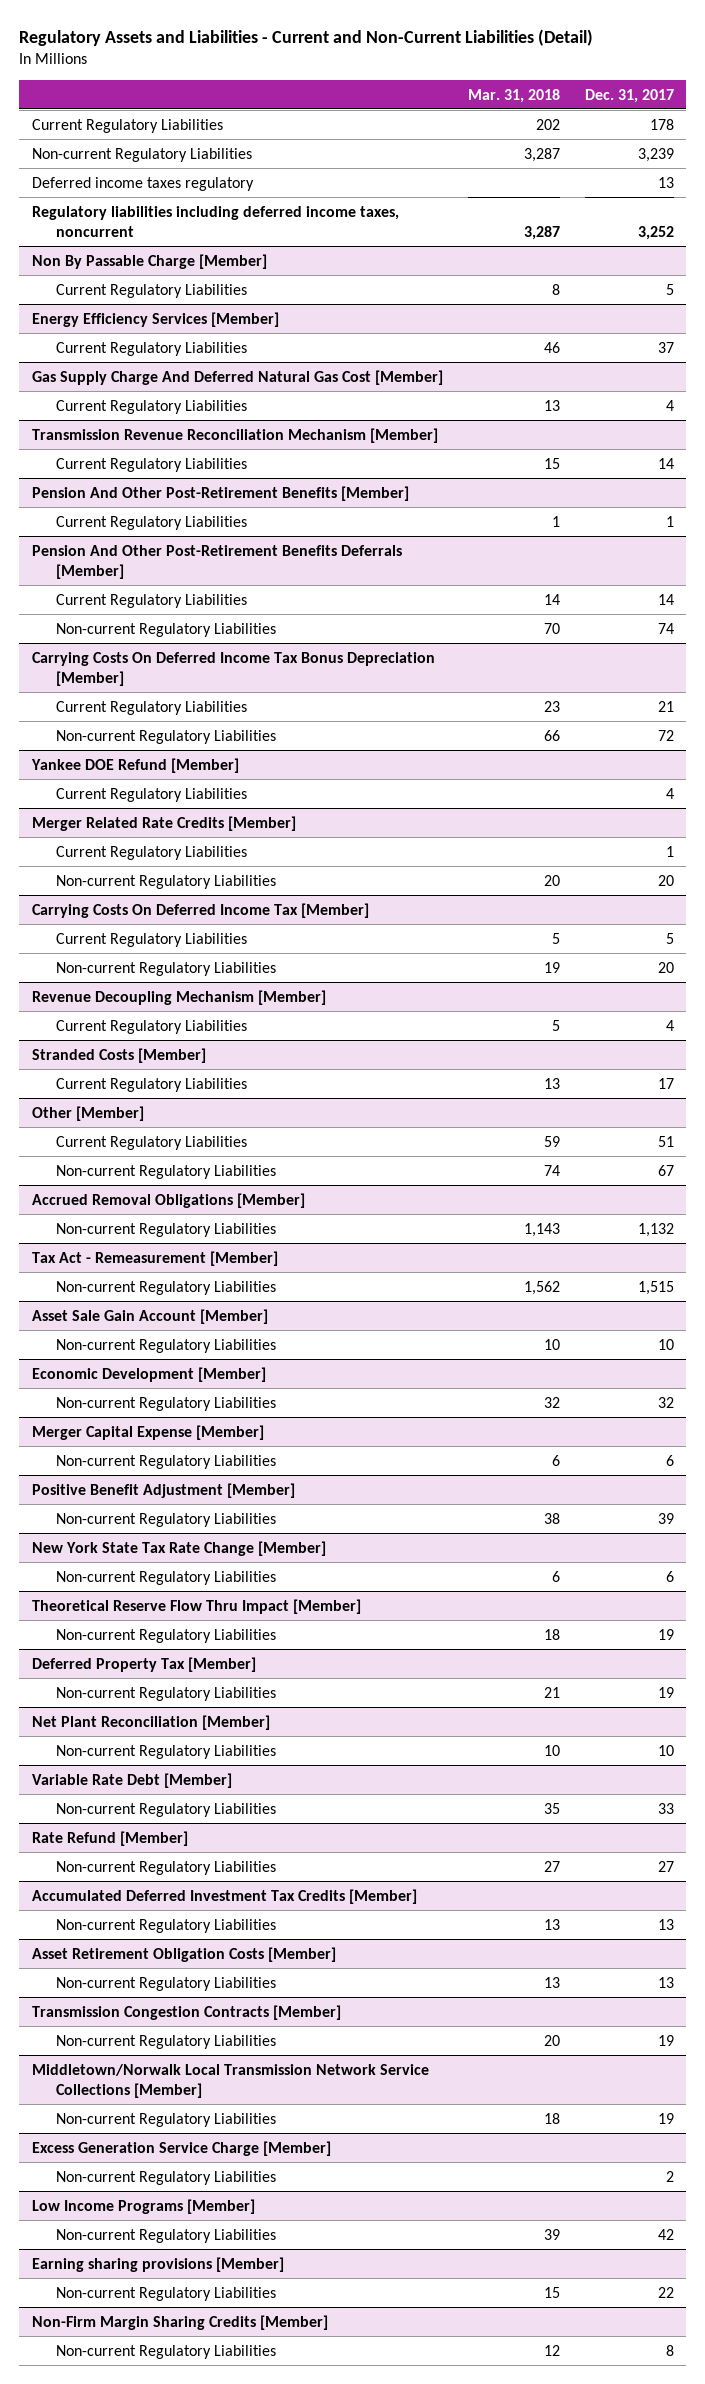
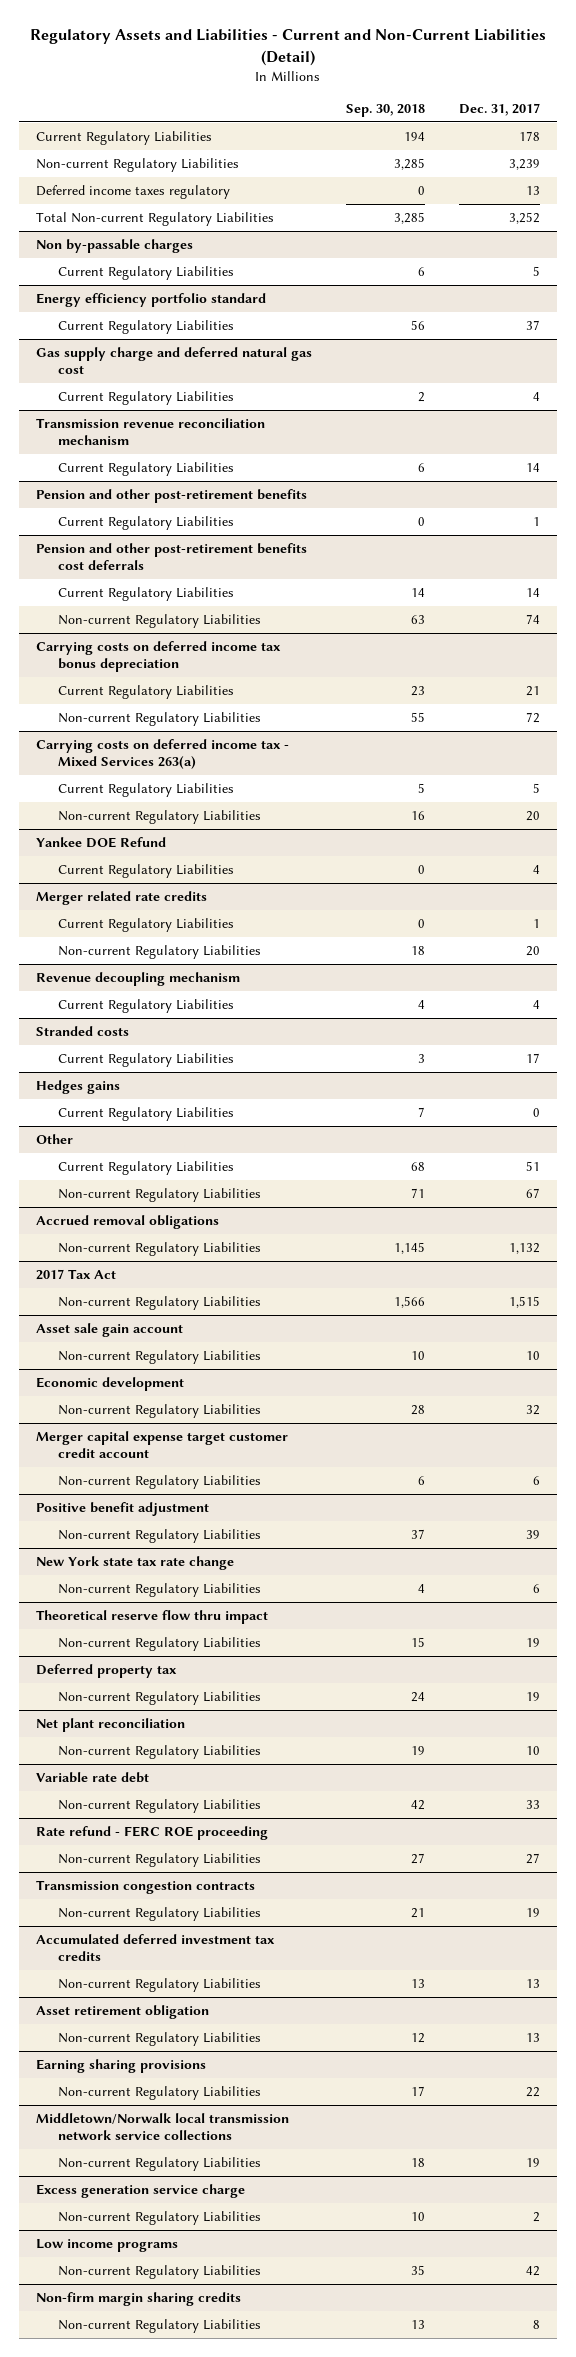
- | Mar. 31, 2018 | Dec. 31, 2017
+ | Sep. 30, 2018 | Dec. 31, 2017
- Regulatory liabilities including deferred income taxes, noncurrent | 3,287 | 3,252
- Non By Passable Charge [Member]
+ Total Non-current Regulatory Liabilities | 3,285 | 3,252
+ Non by-passable charges
- Energy Efficiency Services [Member]
+ Energy efficiency portfolio standard
- Gas Supply Charge And Deferred Natural Gas Cost [Member]
+ Gas supply charge and deferred natural gas cost
- Transmission Revenue Reconciliation Mechanism [Member]
+ Transmission revenue reconciliation mechanism
- Pension And Other Post-Retirement Benefits [Member]
+ Pension and other post-retirement benefits
- Pension And Other Post-Retirement Benefits Deferrals [Member]
+ Pension and other post-retirement benefits cost deferrals
- Carrying Costs On Deferred Income Tax Bonus Depreciation [Member]
+ Carrying costs on deferred income tax bonus depreciation
- Yankee DOE Refund [Member]
+ Carrying costs on deferred income tax - Mixed Services 263(a)
+ Current Regulatory Liabilities | 5 | 5
+ Non-current Regulatory Liabilities | 16 | 20
+ Yankee DOE Refund
- Merger Related Rate Credits [Member]
+ Merger related rate credits
- Carrying Costs On Deferred Income Tax [Member]
- Current Regulatory Liabilities | 5 | 5
- Non-current Regulatory Liabilities | 19 | 20
- Revenue Decoupling Mechanism [Member]
+ Revenue decoupling mechanism
- Stranded Costs [Member]
+ Stranded costs
- Other [Member]
+ Hedges gains
+ Current Regulatory Liabilities | 7 | 0
+ Other
- Accrued Removal Obligations [Member]
+ Accrued removal obligations
- Tax Act - Remeasurement [Member]
+ 2017 Tax Act
- Asset Sale Gain Account [Member]
+ Asset sale gain account
- Economic Development [Member]
+ Economic development
- Merger Capital Expense [Member]
+ Merger capital expense target customer credit account
- Positive Benefit Adjustment [Member]
+ Positive benefit adjustment
- New York State Tax Rate Change [Member]
+ New York state tax rate change
- Theoretical Reserve Flow Thru Impact [Member]
+ Theoretical reserve flow thru impact
- Deferred Property Tax [Member]
+ Deferred property tax
- Net Plant Reconciliation [Member]
+ Net plant reconciliation
- Variable Rate Debt [Member]
+ Variable rate debt
- Rate Refund [Member]
+ Rate refund - FERC ROE proceeding
- Accumulated Deferred Investment Tax Credits [Member]
+ Transmission congestion contracts
+ Non-current Regulatory Liabilities | 21 | 19
+ Accumulated deferred investment tax credits
- Asset Retirement Obligation Costs [Member]
+ Asset retirement obligation
- Transmission Congestion Contracts [Member]
- Non-current Regulatory Liabilities | 20 | 19
- Middletown/Norwalk Local Transmission Network Service Collections [Member]
+ Earning sharing provisions
+ Non-current Regulatory Liabilities | 17 | 22
+ Middletown/Norwalk local transmission network service collections
- Excess Generation Service Charge [Member]
+ Excess generation service charge
- Low Income Programs [Member]
+ Low income programs
- Earning sharing provisions [Member]
- Non-current Regulatory Liabilities | 15 | 22
- Non-Firm Margin Sharing Credits [Member]
+ Non-firm margin sharing credits

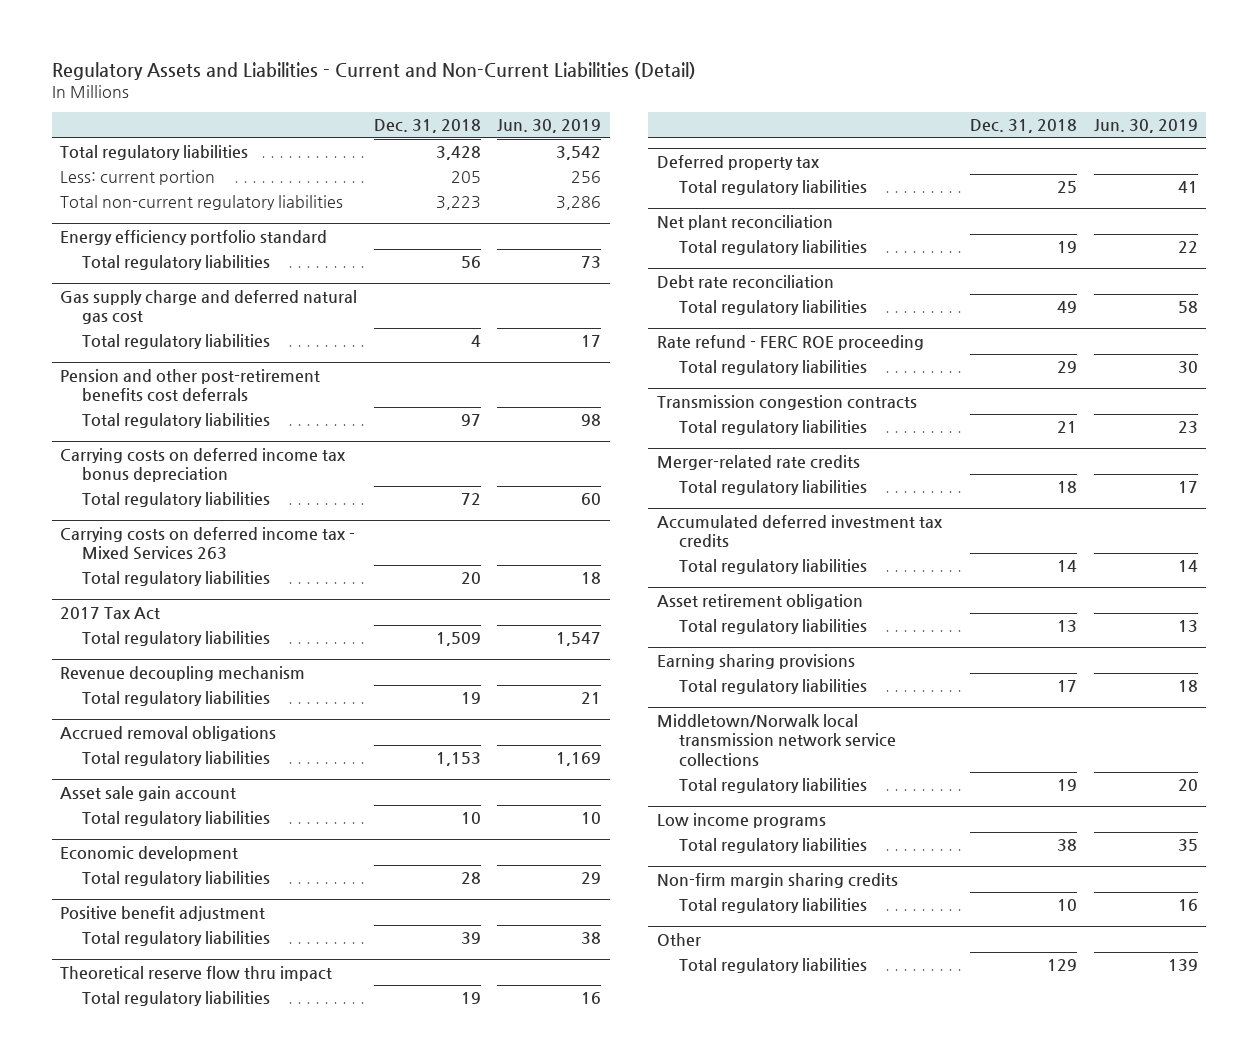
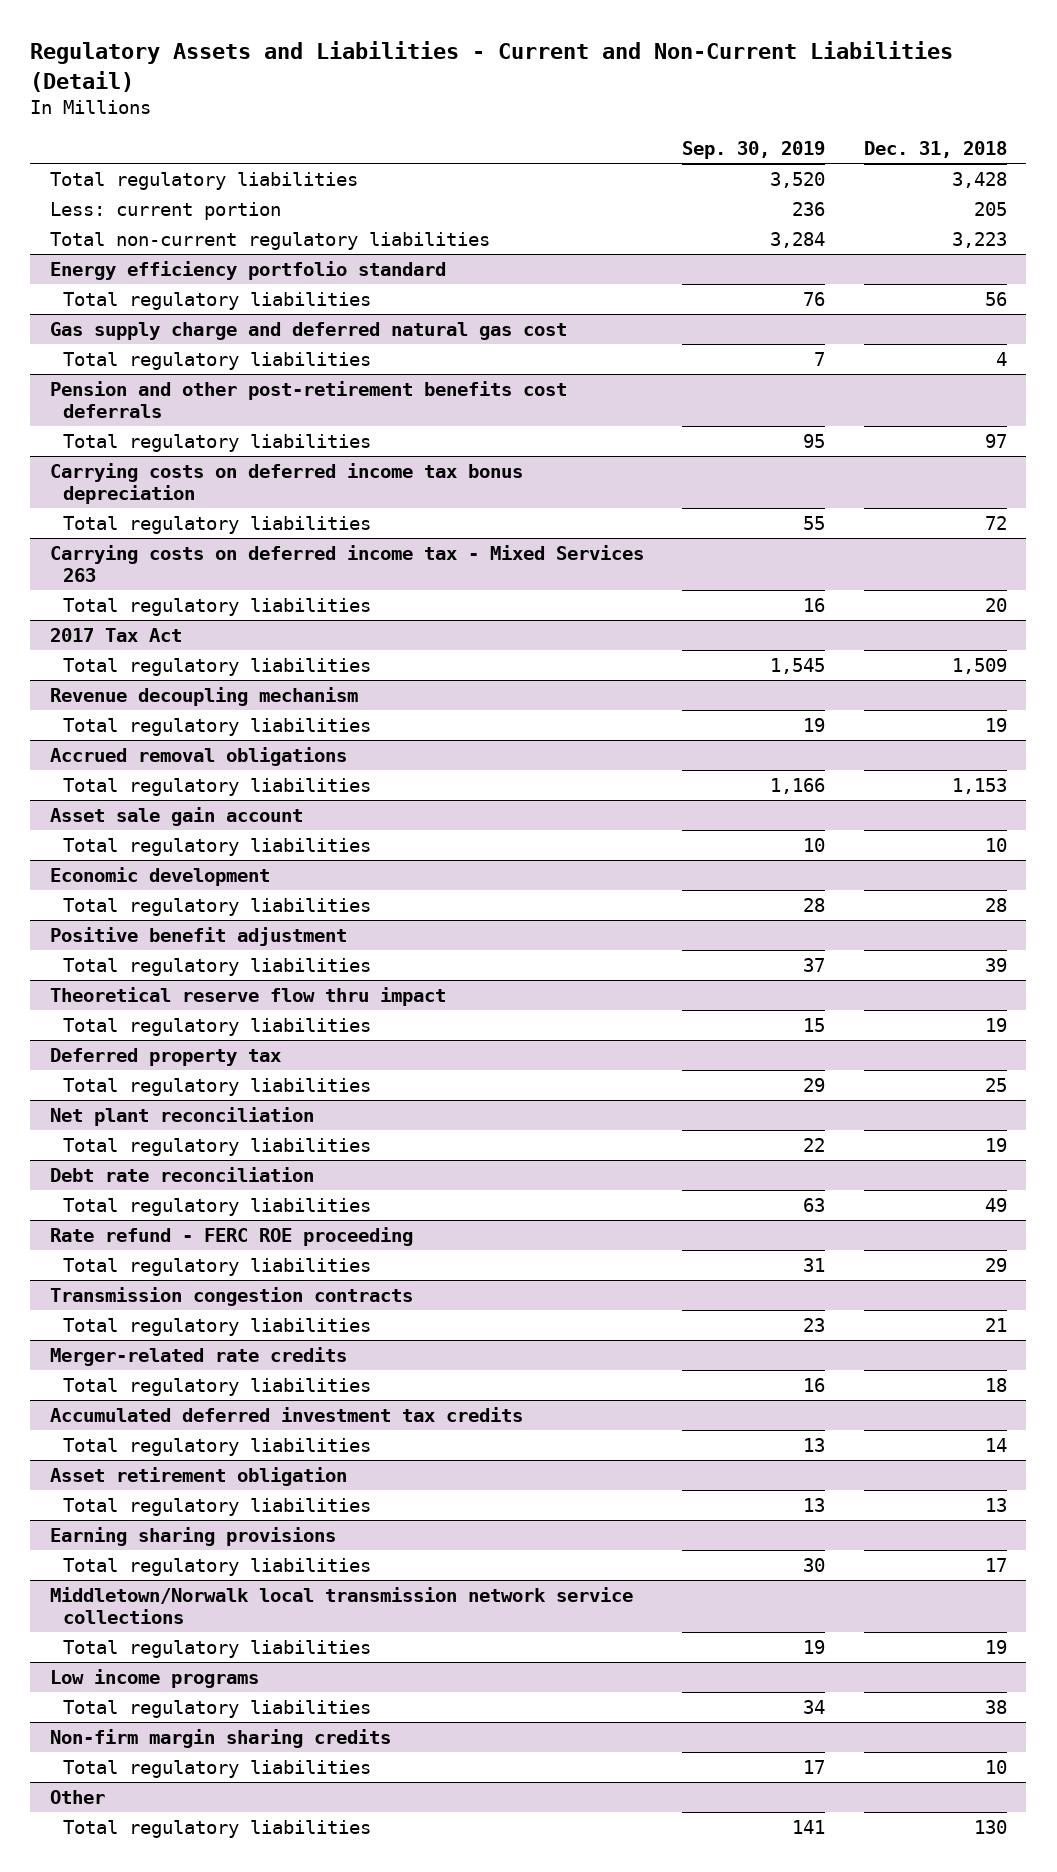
- | Dec. 31, 2018 | Jun. 30, 2019
+ | Sep. 30, 2019 | Dec. 31, 2018
@ Other
- Total regulatory liabilities | 129 | 139
+ Total regulatory liabilities | 141 | 130

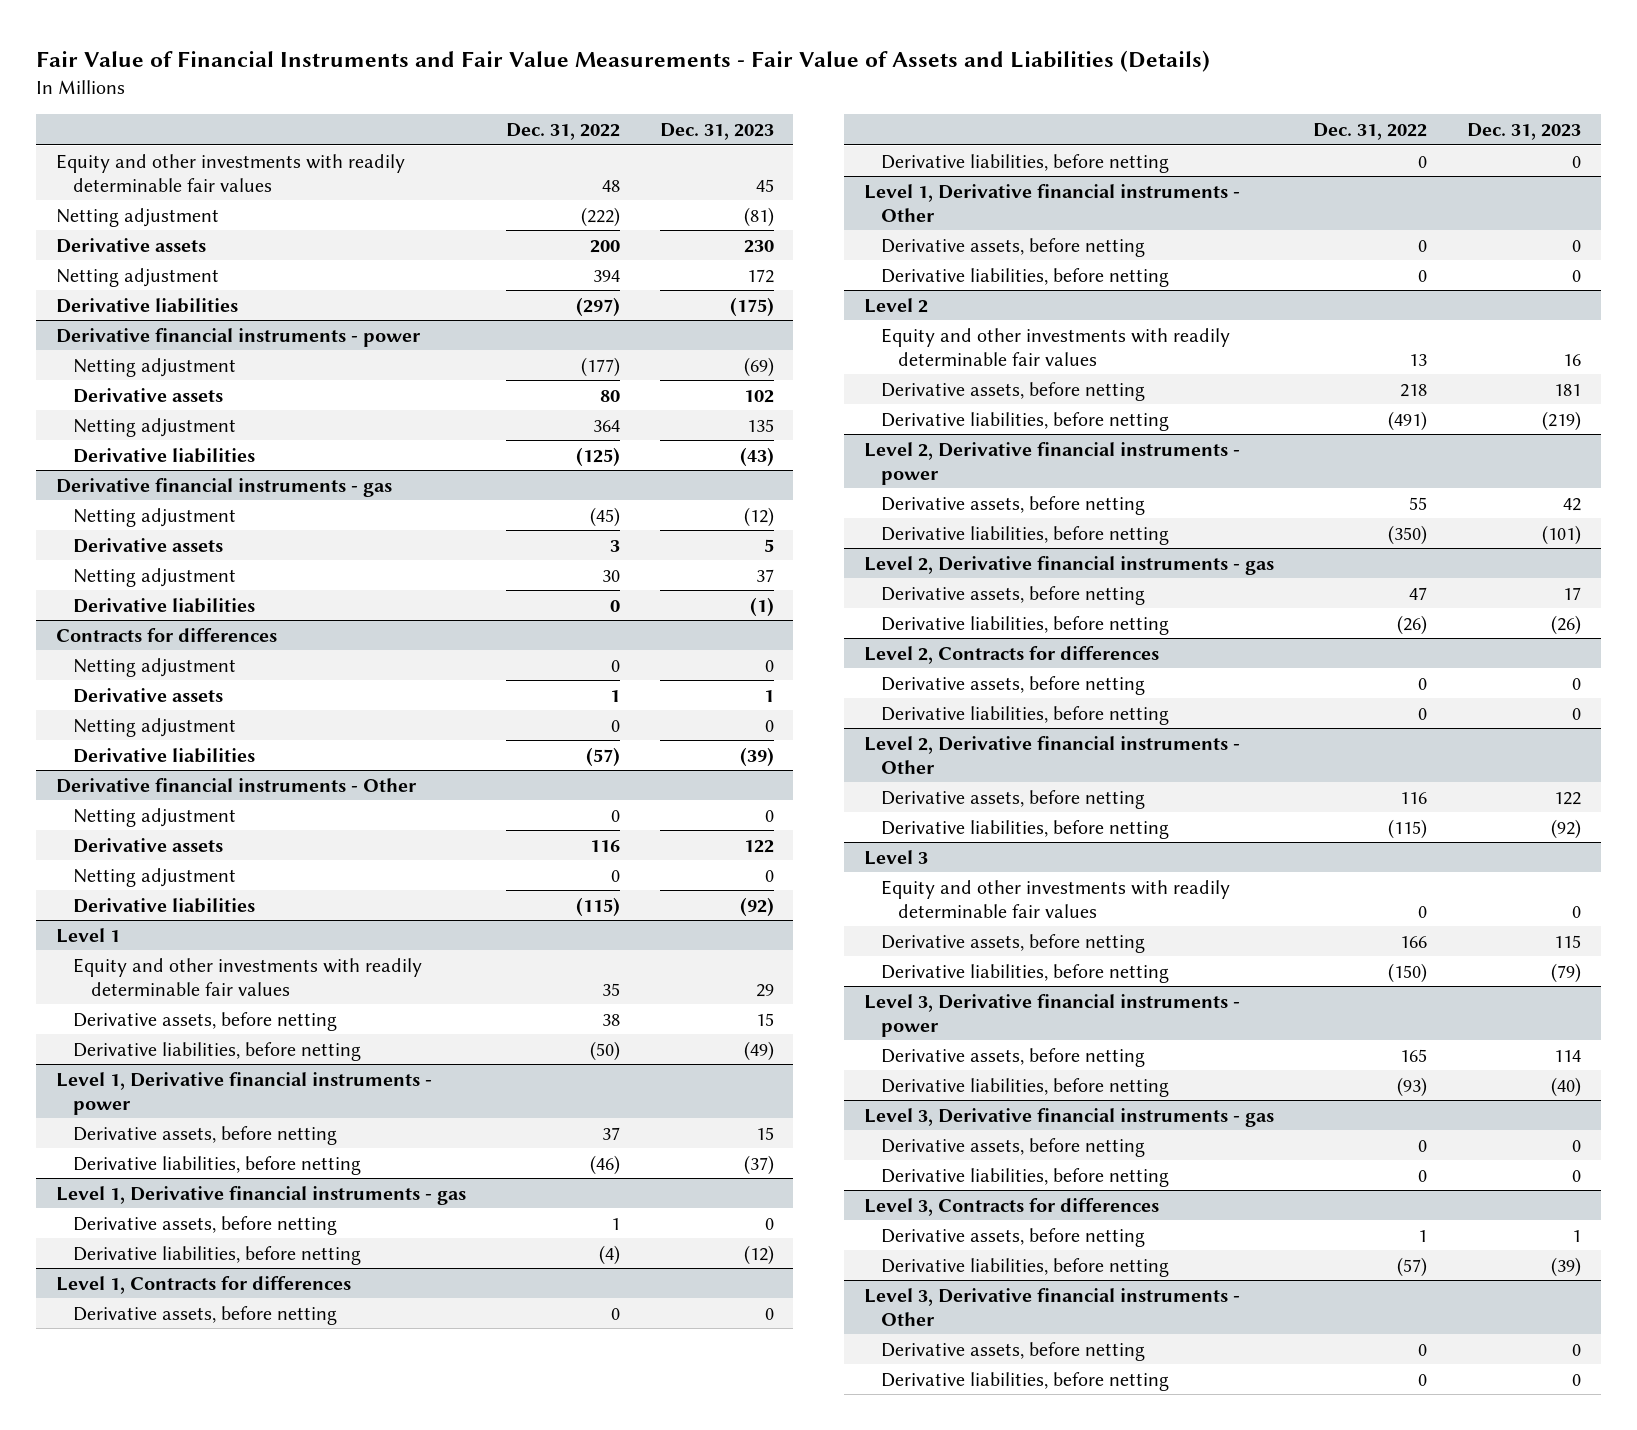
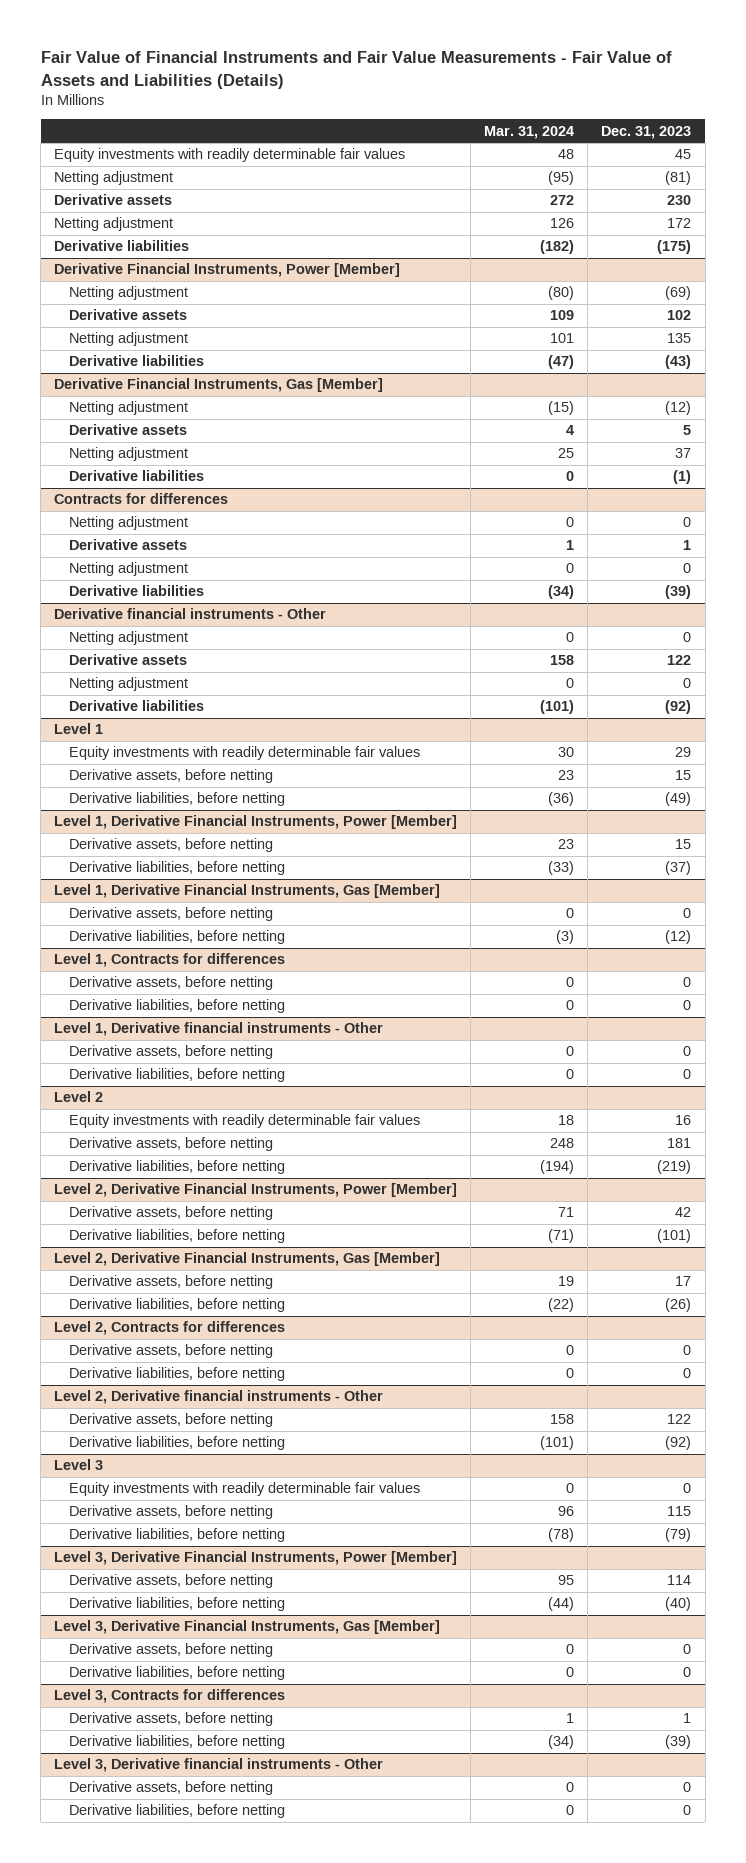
- | Dec. 31, 2022 | Dec. 31, 2023
+ | Mar. 31, 2024 | Dec. 31, 2023
- Equity and other investments with readily determinable fair values | 48 | 45
+ Equity investments with readily determinable fair values | 48 | 45
- Derivative financial instruments - power
+ Derivative Financial Instruments, Power [Member]
- Derivative financial instruments - gas
+ Derivative Financial Instruments, Gas [Member]
@ Level 1
- Equity and other investments with readily determinable fair values | 35 | 29
+ Equity investments with readily determinable fair values | 30 | 29
- Level 1, Derivative financial instruments - power
+ Level 1, Derivative Financial Instruments, Power [Member]
- Level 1, Derivative financial instruments - gas
+ Level 1, Derivative Financial Instruments, Gas [Member]
@ Level 2
- Equity and other investments with readily determinable fair values | 13 | 16
+ Equity investments with readily determinable fair values | 18 | 16
- Level 2, Derivative financial instruments - power
+ Level 2, Derivative Financial Instruments, Power [Member]
- Level 2, Derivative financial instruments - gas
+ Level 2, Derivative Financial Instruments, Gas [Member]
@ Level 3
- Equity and other investments with readily determinable fair values | 0 | 0
+ Equity investments with readily determinable fair values | 0 | 0
- Level 3, Derivative financial instruments - power
+ Level 3, Derivative Financial Instruments, Power [Member]
- Level 3, Derivative financial instruments - gas
+ Level 3, Derivative Financial Instruments, Gas [Member]

